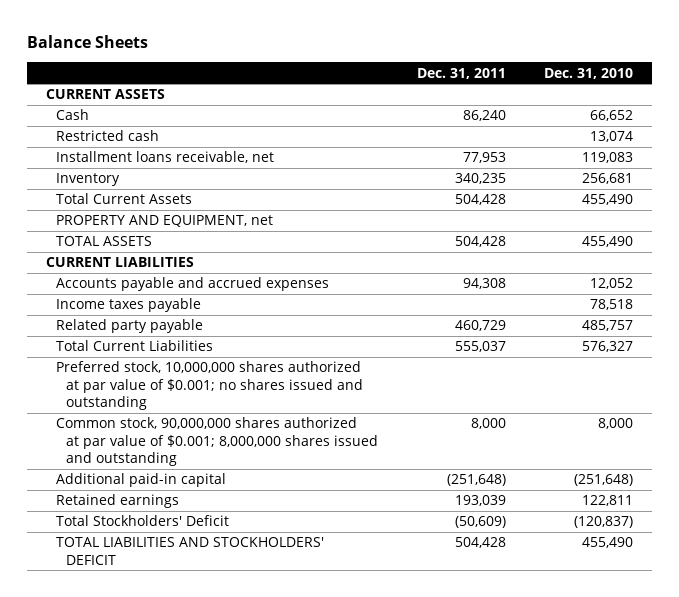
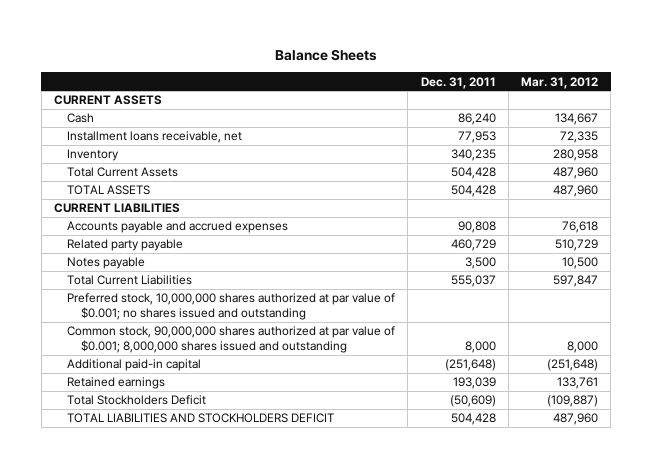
- | Dec. 31, 2011 | Dec. 31, 2010
+ | Dec. 31, 2011 | Mar. 31, 2012
- Restricted cash | | 13,074
- PROPERTY AND EQUIPMENT, net
- Accounts payable and accrued expenses | 94,308 | 12,052
- Income taxes payable | | 78,518
+ Accounts payable and accrued expenses | 90,808 | 76,618
+ Notes payable | 3,500 | 10,500
- Total Stockholders' Deficit | (50,609) | (120,837)
- TOTAL LIABILITIES AND STOCKHOLDERS' DEFICIT | 504,428 | 455,490
+ Total Stockholders Deficit | (50,609) | (109,887)
+ TOTAL LIABILITIES AND STOCKHOLDERS DEFICIT | 504,428 | 487,960

